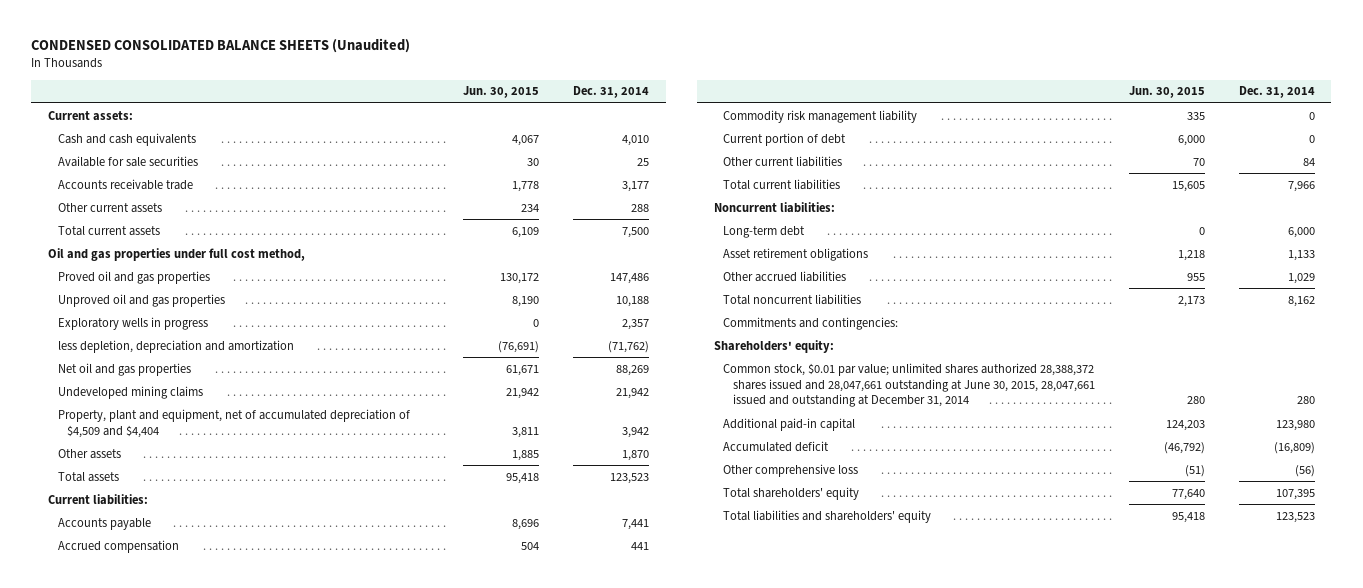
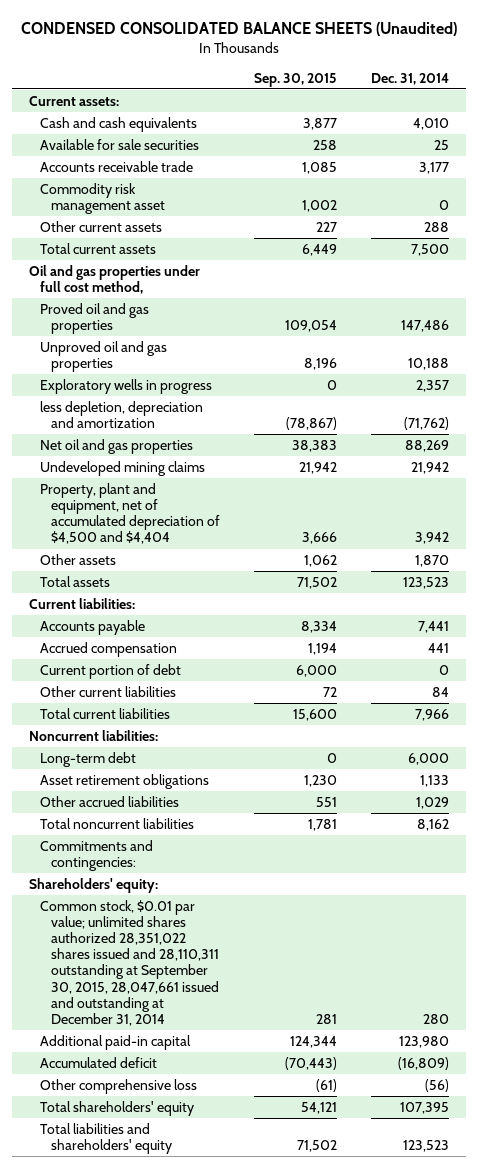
- | Jun. 30, 2015 | Dec. 31, 2014
+ | Sep. 30, 2015 | Dec. 31, 2014
+ Commodity risk management asset | 1,002 | 0
- Property, plant and equipment, net of accumulated depreciation of $4,509 and $4,404 | 3,811 | 3,942
+ Property, plant and equipment, net of accumulated depreciation of $4,500 and $4,404 | 3,666 | 3,942
- Commodity risk management liability | 335 | 0
- Common stock, $0.01 par value; unlimited shares authorized 28,388,372 shares issued and 28,047,661 outstanding at June 30, 2015, 28,047,661 issued and outstanding at December 31, 2014 | 280 | 280
+ Common stock, $0.01 par value; unlimited shares authorized 28,351,022 shares issued and 28,110,311 outstanding at September 30, 2015, 28,047,661 issued and outstanding at December 31, 2014 | 281 | 280

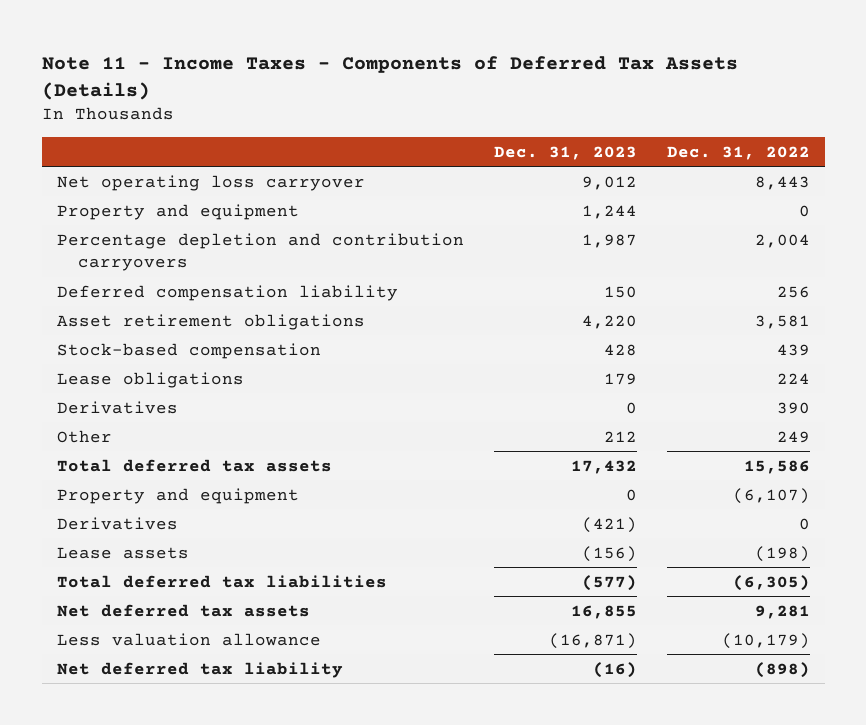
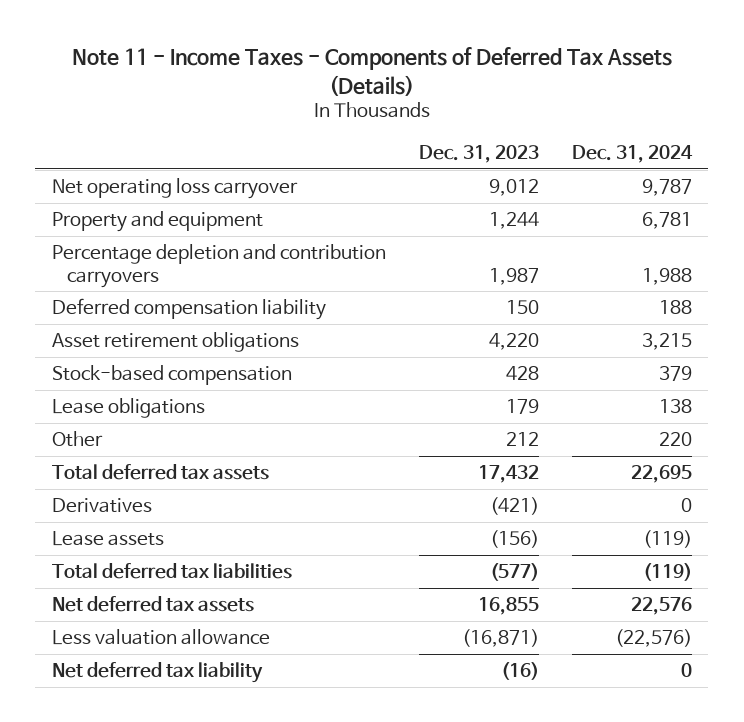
- | Dec. 31, 2023 | Dec. 31, 2022
+ | Dec. 31, 2023 | Dec. 31, 2024
- Derivatives | 0 | 390
- Property and equipment | 0 | (6,107)

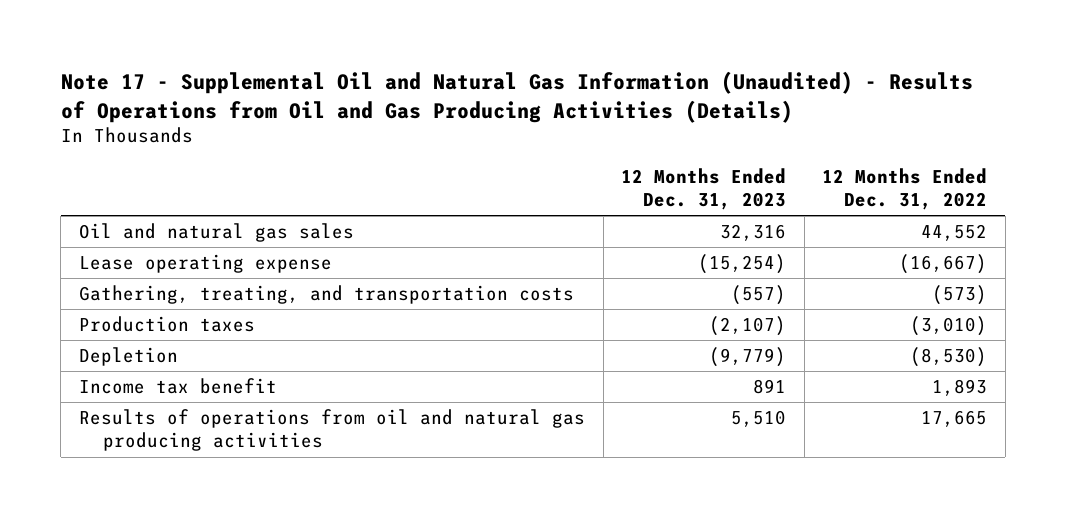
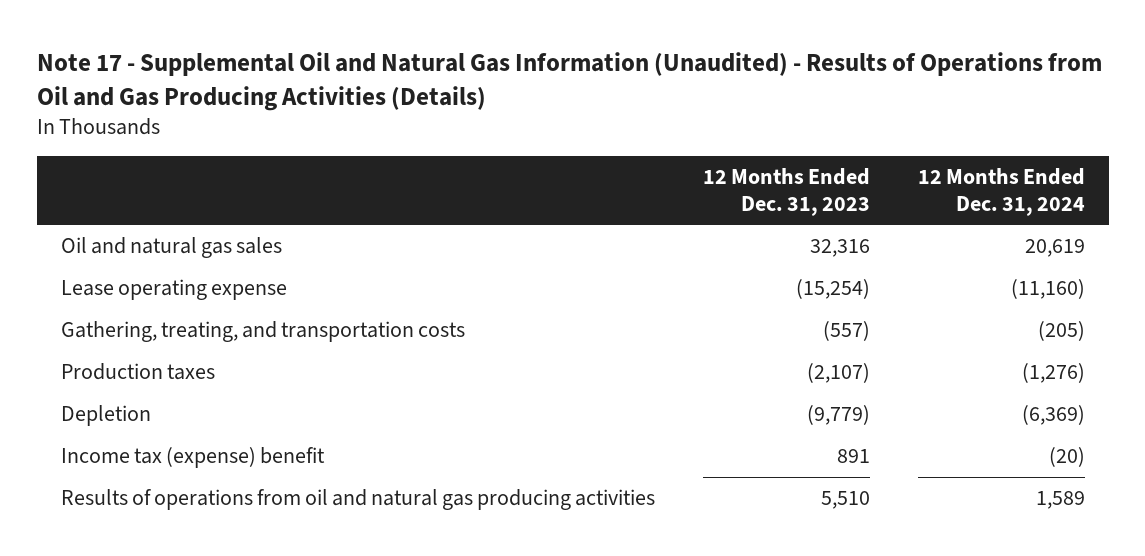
- | 12 Months Ended Dec. 31, 2023 | 12 Months Ended Dec. 31, 2022
+ | 12 Months Ended Dec. 31, 2023 | 12 Months Ended Dec. 31, 2024
- Income tax benefit | 891 | 1,893
+ Income tax (expense) benefit | 891 | (20)

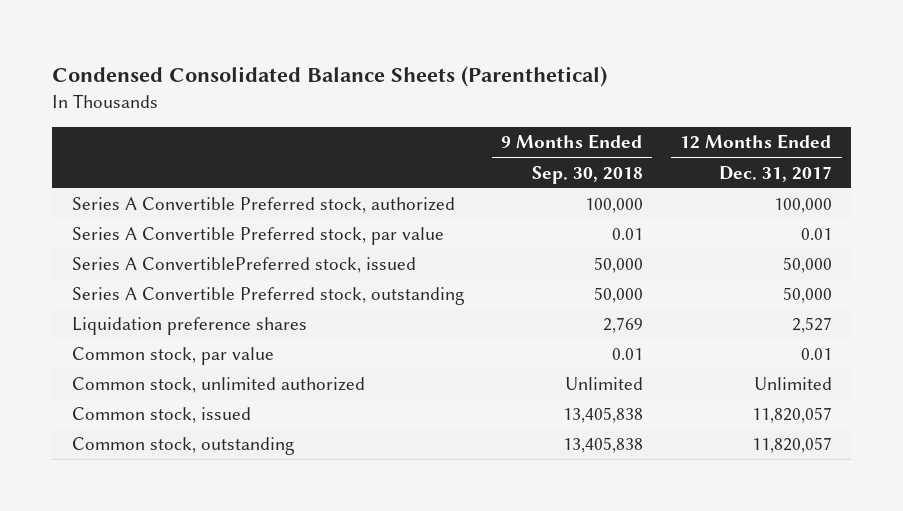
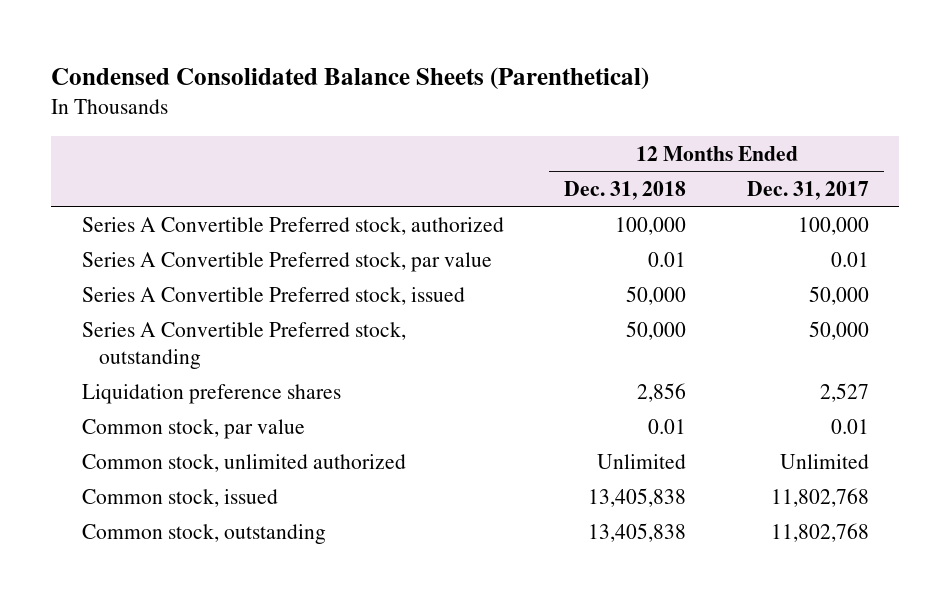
- | 9 Months Ended Sep. 30, 2018 | 12 Months Ended Dec. 31, 2017
+ | 12 Months Ended Dec. 31, 2018 | 12 Months Ended Dec. 31, 2017
- Series A ConvertiblePreferred stock, issued | 50,000 | 50,000
+ Series A Convertible Preferred stock, issued | 50,000 | 50,000
- Common stock, issued | 13,405,838 | 11,820,057
- Common stock, outstanding | 13,405,838 | 11,820,057
+ Common stock, issued | 13,405,838 | 11,802,768
+ Common stock, outstanding | 13,405,838 | 11,802,768

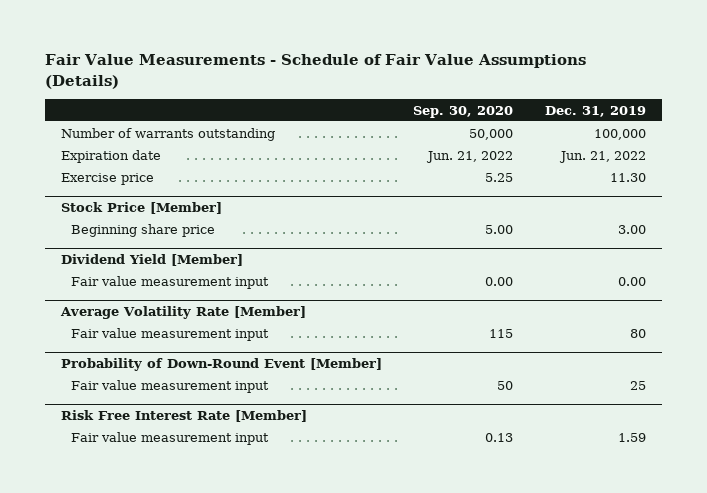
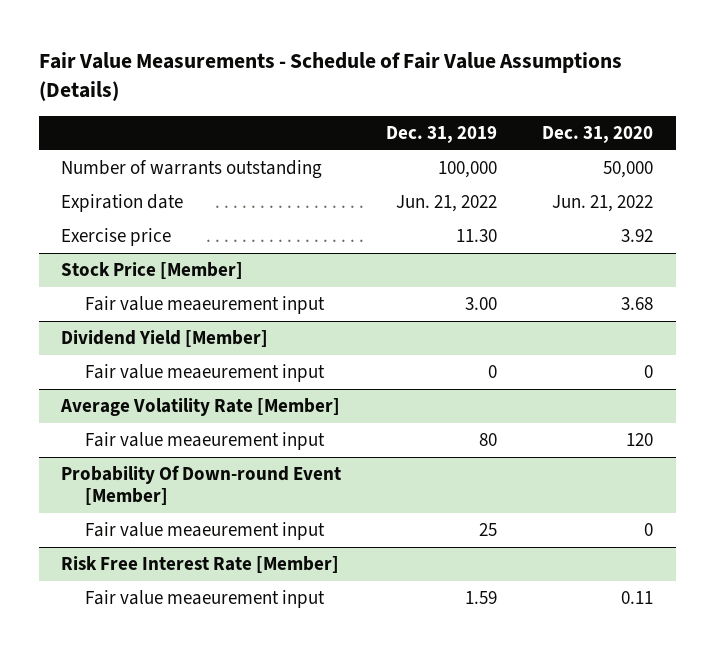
- | Sep. 30, 2020 | Dec. 31, 2019
+ | Dec. 31, 2019 | Dec. 31, 2020
@ Stock Price [Member]
- Beginning share price | 5.00 | 3.00
+ Fair value meaeurement input | 3.00 | 3.68
@ Dividend Yield [Member]
- Fair value measurement input | 0.00 | 0.00
+ Fair value meaeurement input | 0 | 0
@ Average Volatility Rate [Member]
- Fair value measurement input | 115 | 80
- Probability of Down-Round Event [Member]
- Fair value measurement input | 50 | 25
@ Average Volatility Rate [Member]
+ Fair value meaeurement input | 80 | 120
+ Probability Of Down-round Event [Member]
+ Fair value meaeurement input | 25 | 0
@ Risk Free Interest Rate [Member]
- Fair value measurement input | 0.13 | 1.59
+ Fair value meaeurement input | 1.59 | 0.11

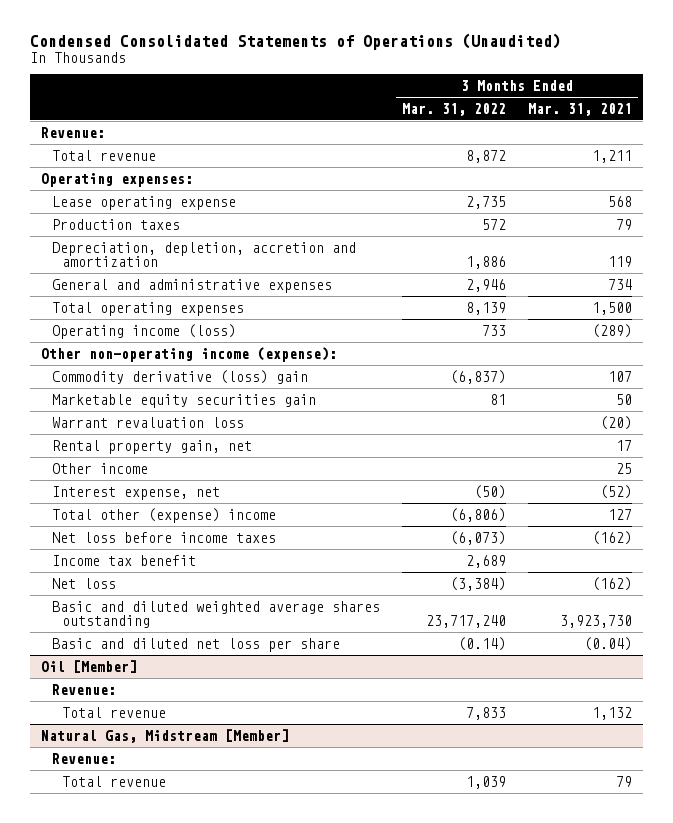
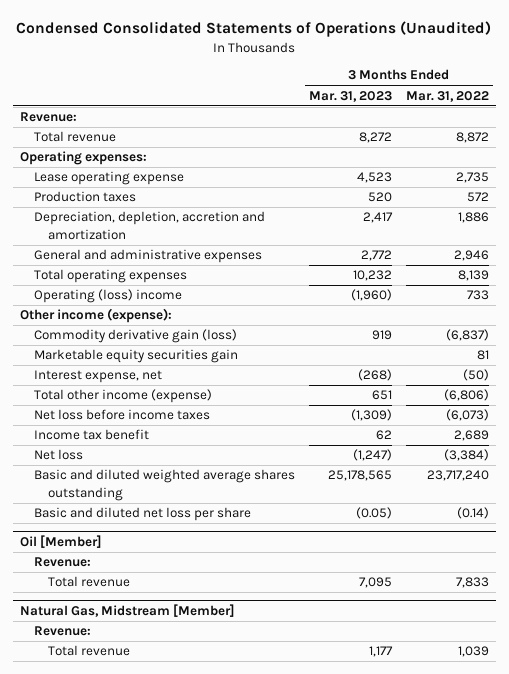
- | 3 Months Ended Mar. 31, 2022 | 3 Months Ended Mar. 31, 2021
+ | 3 Months Ended Mar. 31, 2023 | 3 Months Ended Mar. 31, 2022
- Operating income (loss) | 733 | (289)
- Other non-operating income (expense):
- Commodity derivative (loss) gain | (6,837) | 107
+ Operating (loss) income | (1,960) | 733
+ Other income (expense):
+ Commodity derivative gain (loss) | 919 | (6,837)
- Warrant revaluation loss | | (20)
- Rental property gain, net | | 17
- Other income | | 25
- Total other (expense) income | (6,806) | 127
+ Total other income (expense) | 651 | (6,806)

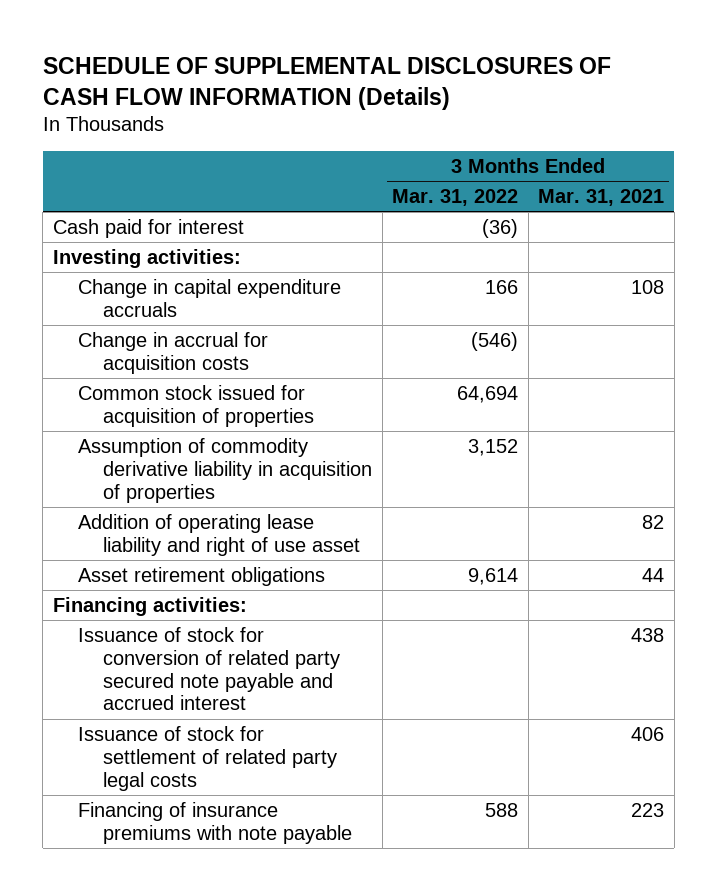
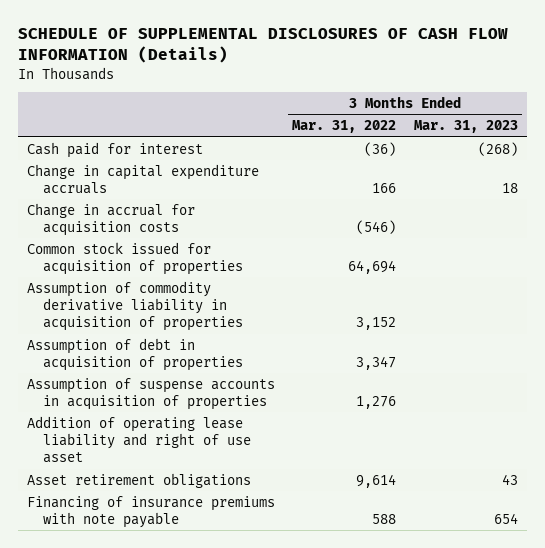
- | 3 Months Ended Mar. 31, 2022 | 3 Months Ended Mar. 31, 2021
+ | 3 Months Ended Mar. 31, 2022 | 3 Months Ended Mar. 31, 2023
- Investing activities:
+ Assumption of debt in acquisition of properties | 3,347 |
+ Assumption of suspense accounts in acquisition of properties | 1,276 |
- Financing activities:
- Issuance of stock for conversion of related party secured note payable and accrued interest | | 438
- Issuance of stock for settlement of related party legal costs | | 406

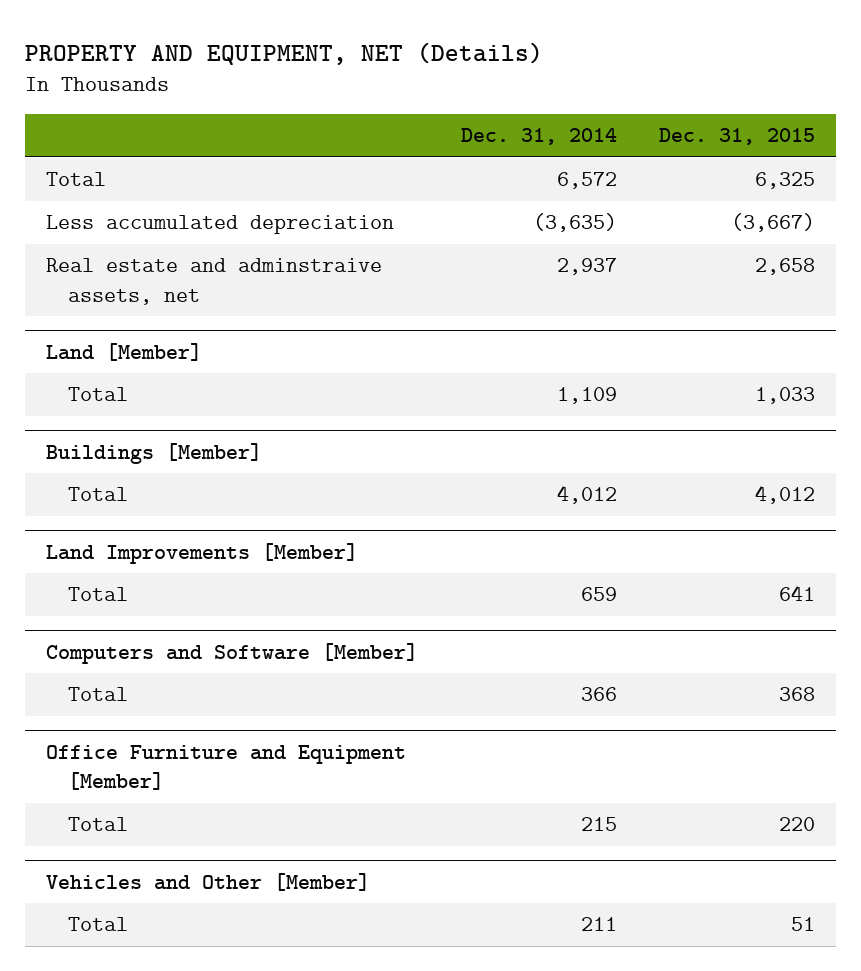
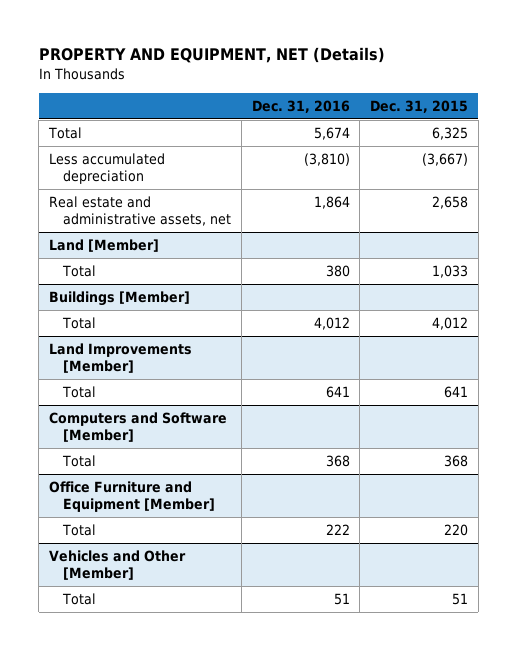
- | Dec. 31, 2014 | Dec. 31, 2015
+ | Dec. 31, 2016 | Dec. 31, 2015
- Real estate and adminstraive assets, net | 2,937 | 2,658
+ Real estate and administrative assets, net | 1,864 | 2,658

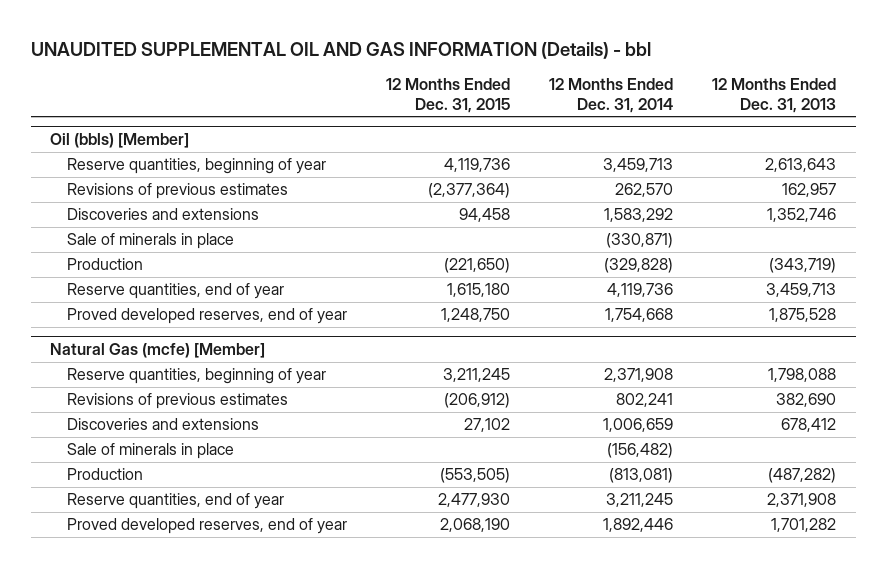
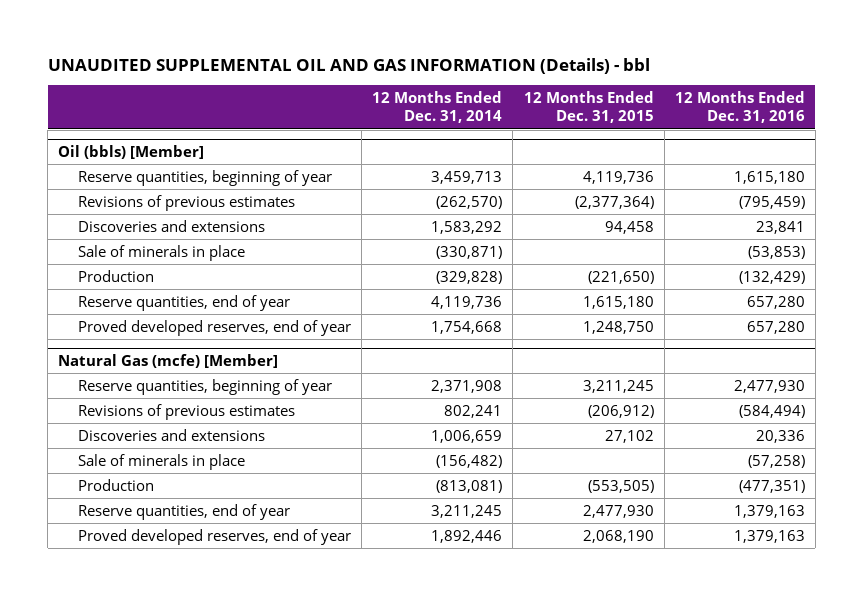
- | 12 Months Ended Dec. 31, 2015 | 12 Months Ended Dec. 31, 2014 | 12 Months Ended Dec. 31, 2013
+ | 12 Months Ended Dec. 31, 2014 | 12 Months Ended Dec. 31, 2015 | 12 Months Ended Dec. 31, 2016
@ Oil (bbls) [Member]
- Revisions of previous estimates | (2,377,364) | 262,570 | 162,957
+ Revisions of previous estimates | (262,570) | (2,377,364) | (795,459)

